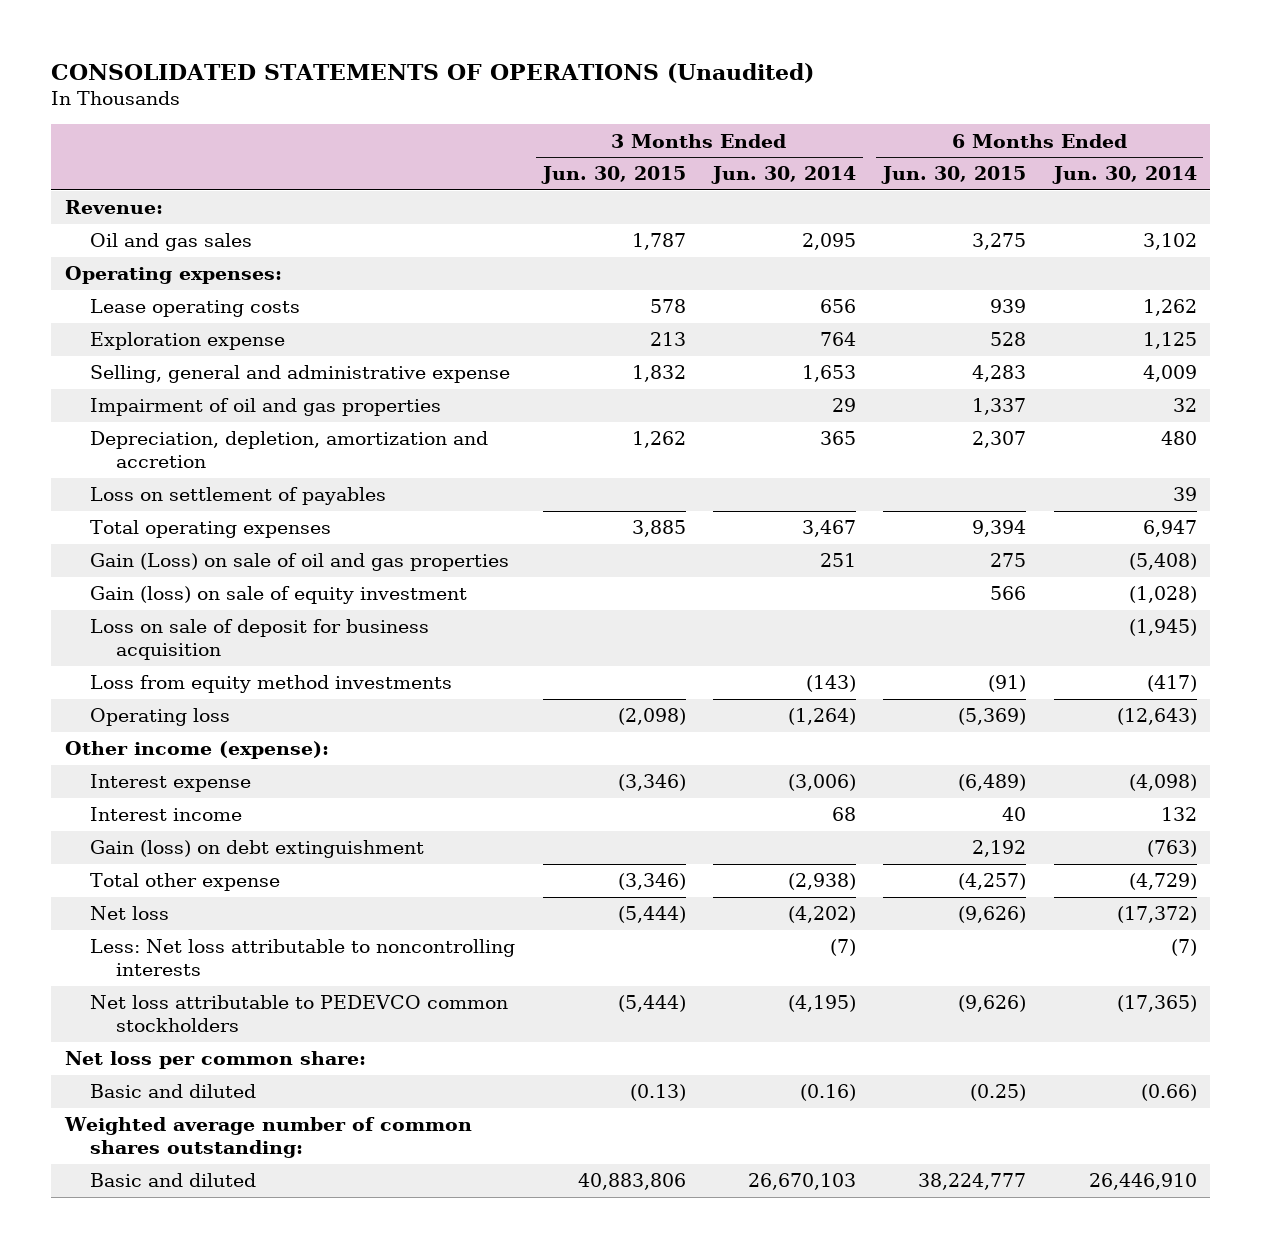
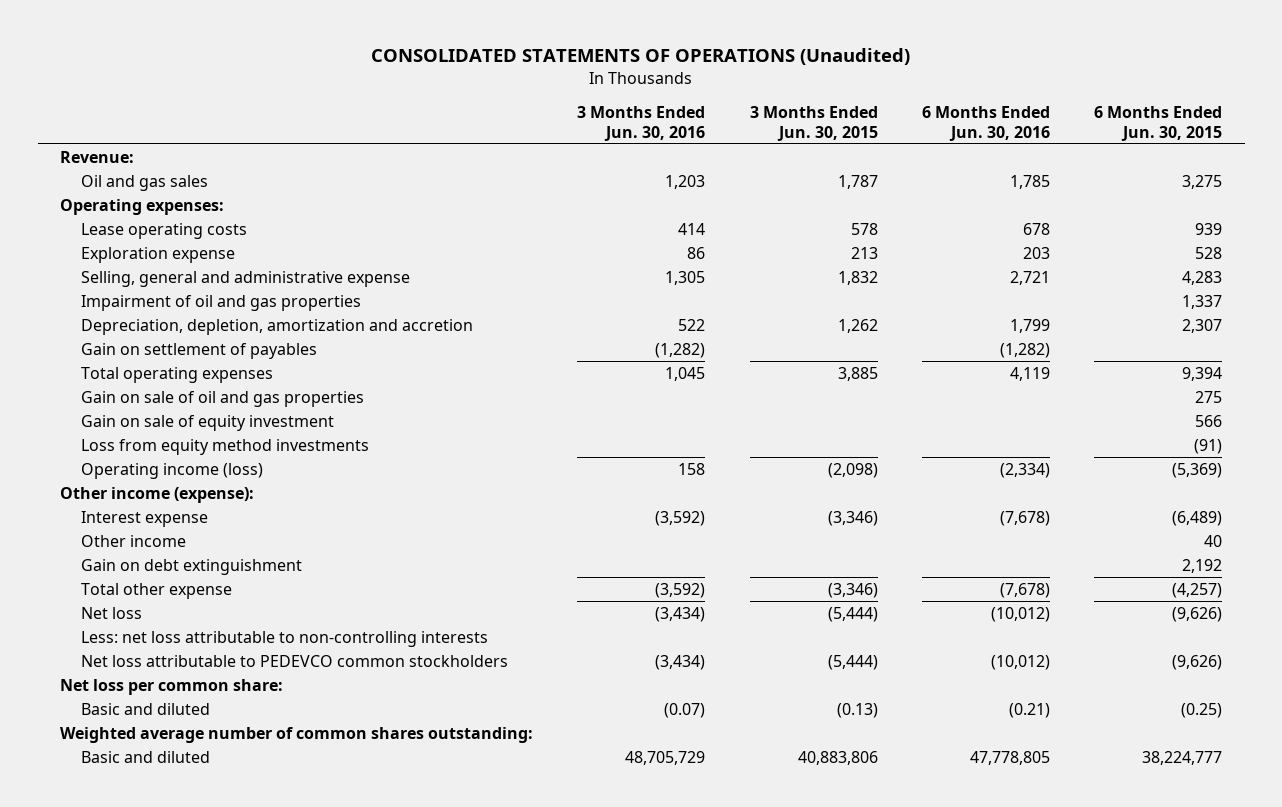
- | 3 Months Ended Jun. 30, 2015 | 3 Months Ended Jun. 30, 2014 | 6 Months Ended Jun. 30, 2015 | 6 Months Ended Jun. 30, 2014
+ | 3 Months Ended Jun. 30, 2016 | 3 Months Ended Jun. 30, 2015 | 6 Months Ended Jun. 30, 2016 | 6 Months Ended Jun. 30, 2015
- Loss on settlement of payables | | | | 39
+ Gain on settlement of payables | (1,282) | | (1,282) |
- Gain (Loss) on sale of oil and gas properties | | 251 | 275 | (5,408)
- Gain (loss) on sale of equity investment | | | 566 | (1,028)
- Loss on sale of deposit for business acquisition | | | | (1,945)
+ Gain on sale of oil and gas properties | | | | 275
+ Gain on sale of equity investment | | | | 566
- Operating loss | (2,098) | (1,264) | (5,369) | (12,643)
+ Operating income (loss) | 158 | (2,098) | (2,334) | (5,369)
- Interest income | | 68 | 40 | 132
- Gain (loss) on debt extinguishment | | | 2,192 | (763)
+ Other income | | | | 40
+ Gain on debt extinguishment | | | | 2,192
- Less: Net loss attributable to noncontrolling interests | | (7) | | (7)
+ Less: net loss attributable to non-controlling interests

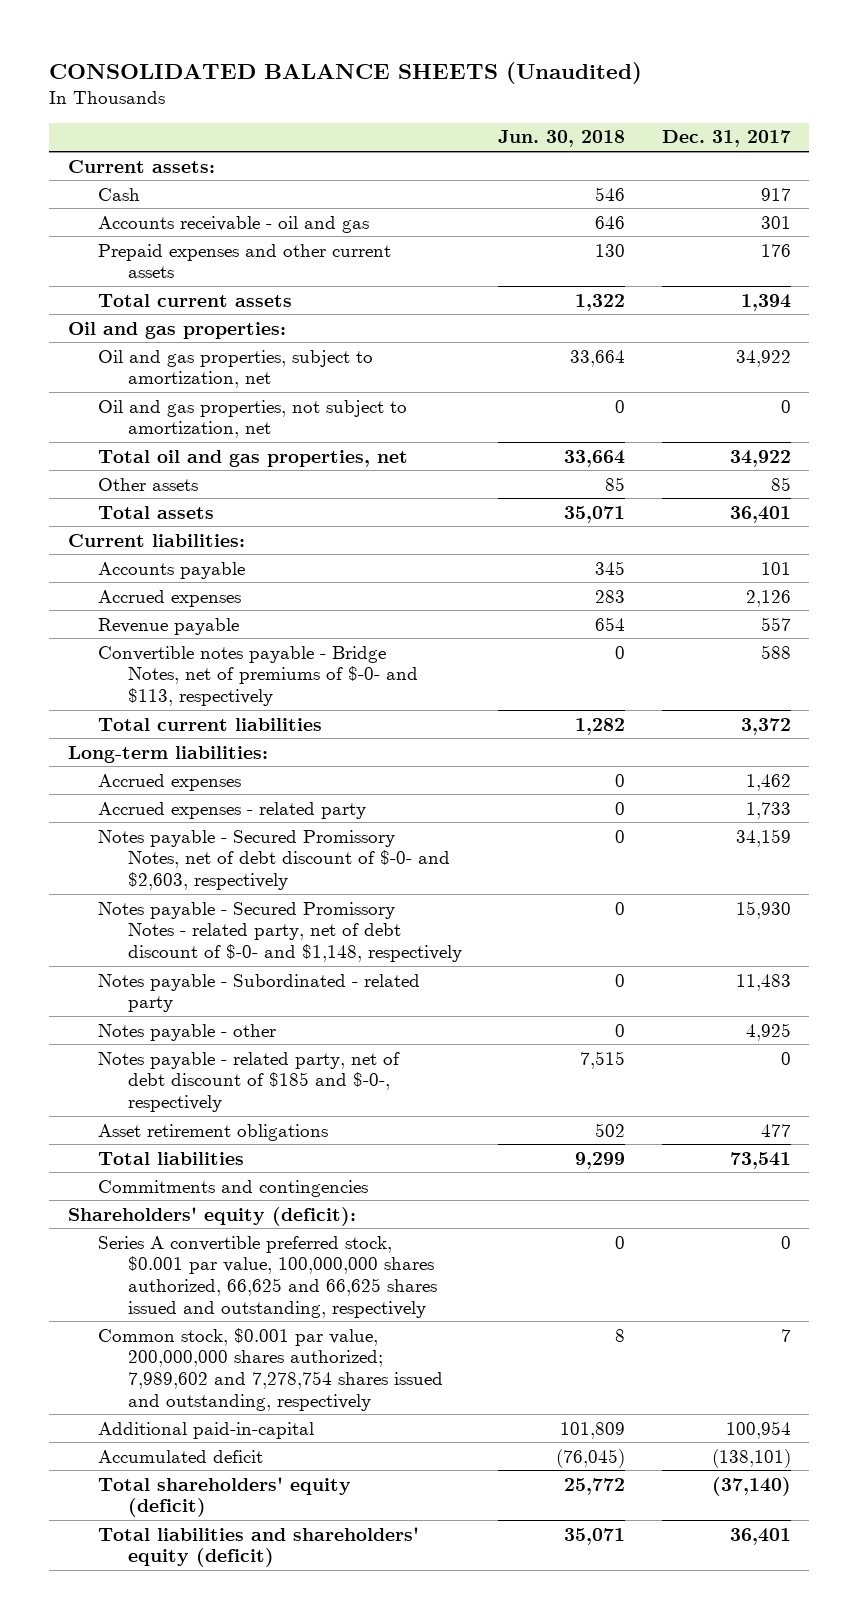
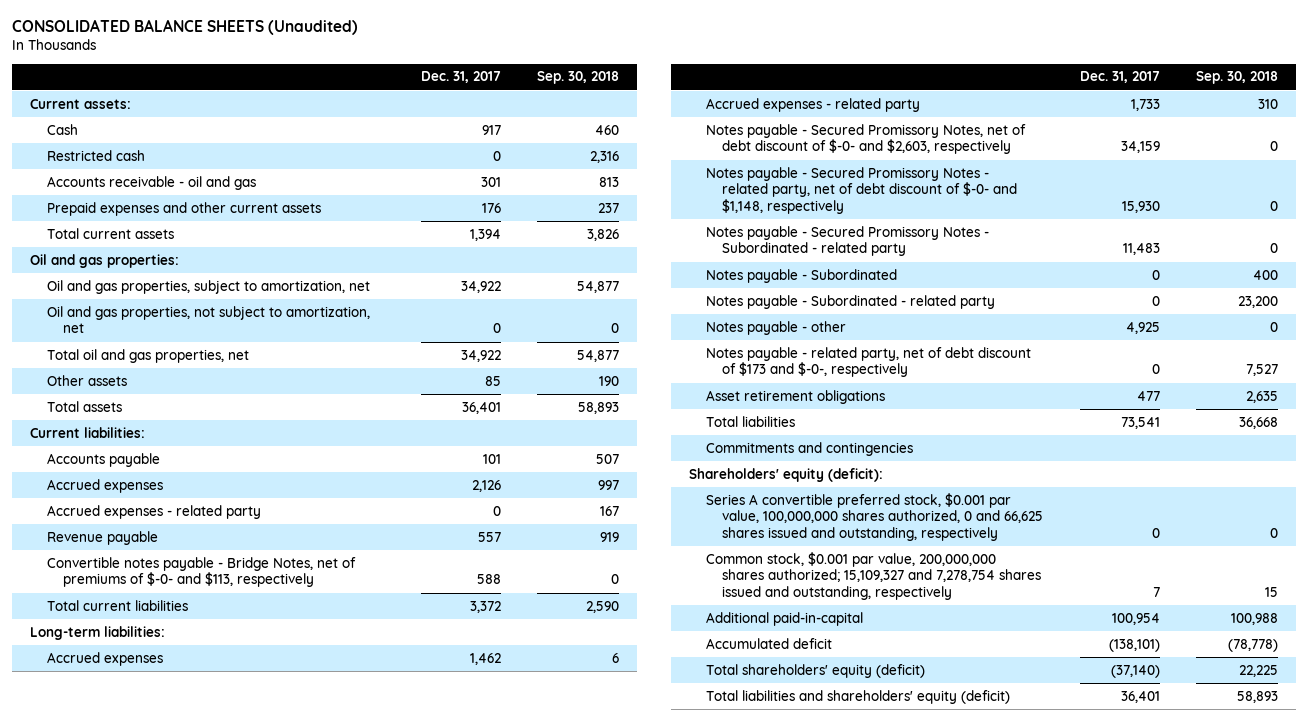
- | Jun. 30, 2018 | Dec. 31, 2017
+ | Dec. 31, 2017 | Sep. 30, 2018
+ Restricted cash | 0 | 2,316
+ Accrued expenses - related party | 0 | 167
- Notes payable - Subordinated - related party | 0 | 11,483
+ Notes payable - Secured Promissory Notes - Subordinated - related party | 11,483 | 0
+ Notes payable - Subordinated | 0 | 400
+ Notes payable - Subordinated - related party | 0 | 23,200
- Notes payable - related party, net of debt discount of $185 and $-0-, respectively | 7,515 | 0
+ Notes payable - related party, net of debt discount of $173 and $-0-, respectively | 0 | 7,527
- Series A convertible preferred stock, $0.001 par value, 100,000,000 shares authorized, 66,625 and 66,625 shares issued and outstanding, respectively | 0 | 0
- Common stock, $0.001 par value, 200,000,000 shares authorized; 7,989,602 and 7,278,754 shares issued and outstanding, respectively | 8 | 7
+ Series A convertible preferred stock, $0.001 par value, 100,000,000 shares authorized, 0 and 66,625 shares issued and outstanding, respectively | 0 | 0
+ Common stock, $0.001 par value, 200,000,000 shares authorized; 15,109,327 and 7,278,754 shares issued and outstanding, respectively | 7 | 15

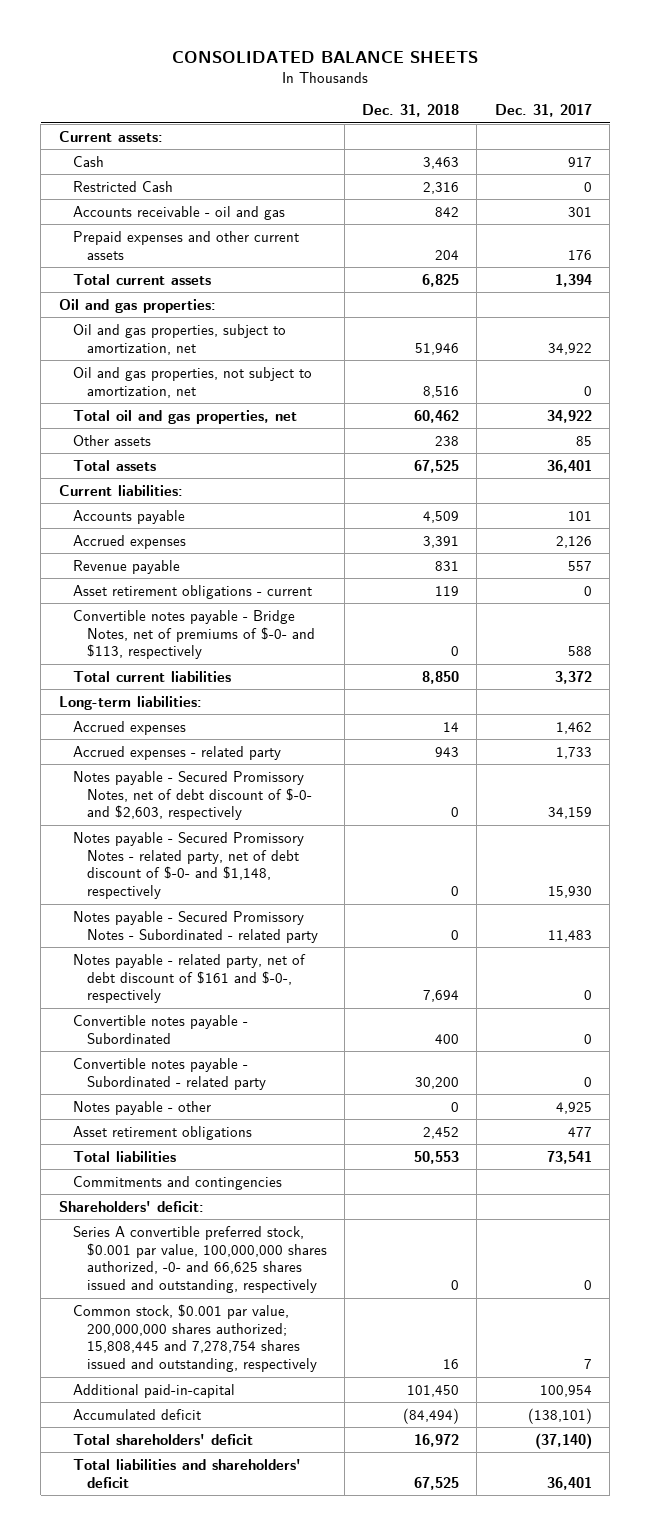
- CONSOLIDATED BALANCE SHEETS (Unaudited)
+ CONSOLIDATED BALANCE SHEETS
- | Dec. 31, 2017 | Sep. 30, 2018
+ | Dec. 31, 2018 | Dec. 31, 2017
- Restricted cash | 0 | 2,316
+ Restricted Cash | 2,316 | 0
- Accrued expenses - related party | 0 | 167
+ Asset retirement obligations - current | 119 | 0
- Notes payable - Subordinated | 0 | 400
- Notes payable - Subordinated - related party | 0 | 23,200
+ Notes payable - related party, net of debt discount of $161 and $-0-, respectively | 7,694 | 0
+ Convertible notes payable - Subordinated | 400 | 0
+ Convertible notes payable - Subordinated - related party | 30,200 | 0
- Notes payable - related party, net of debt discount of $173 and $-0-, respectively | 0 | 7,527
- Shareholders' equity (deficit):
- Series A convertible preferred stock, $0.001 par value, 100,000,000 shares authorized, 0 and 66,625 shares issued and outstanding, respectively | 0 | 0
- Common stock, $0.001 par value, 200,000,000 shares authorized; 15,109,327 and 7,278,754 shares issued and outstanding, respectively | 7 | 15
+ Shareholders' deficit:
+ Series A convertible preferred stock, $0.001 par value, 100,000,000 shares authorized, -0- and 66,625 shares issued and outstanding, respectively | 0 | 0
+ Common stock, $0.001 par value, 200,000,000 shares authorized; 15,808,445 and 7,278,754 shares issued and outstanding, respectively | 16 | 7
- Total shareholders' equity (deficit) | (37,140) | 22,225
- Total liabilities and shareholders' equity (deficit) | 36,401 | 58,893
+ Total shareholders' deficit | 16,972 | (37,140)
+ Total liabilities and shareholders' deficit | 67,525 | 36,401

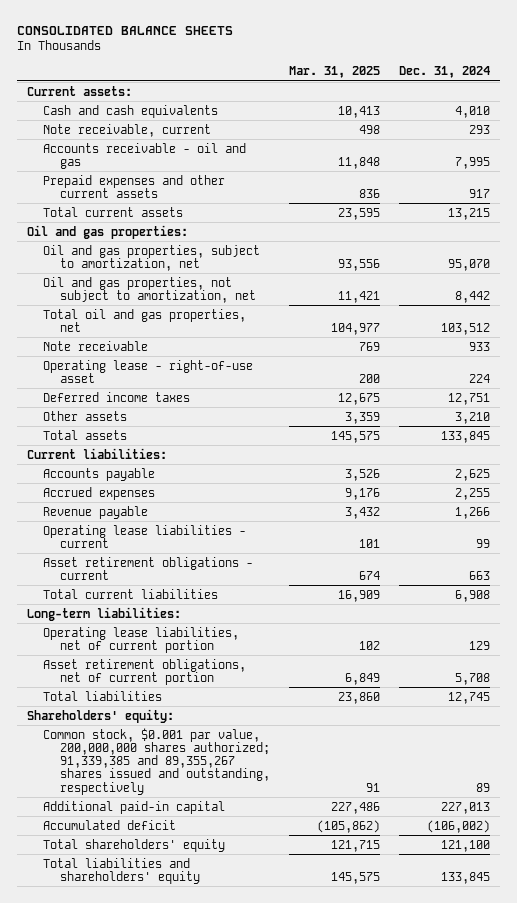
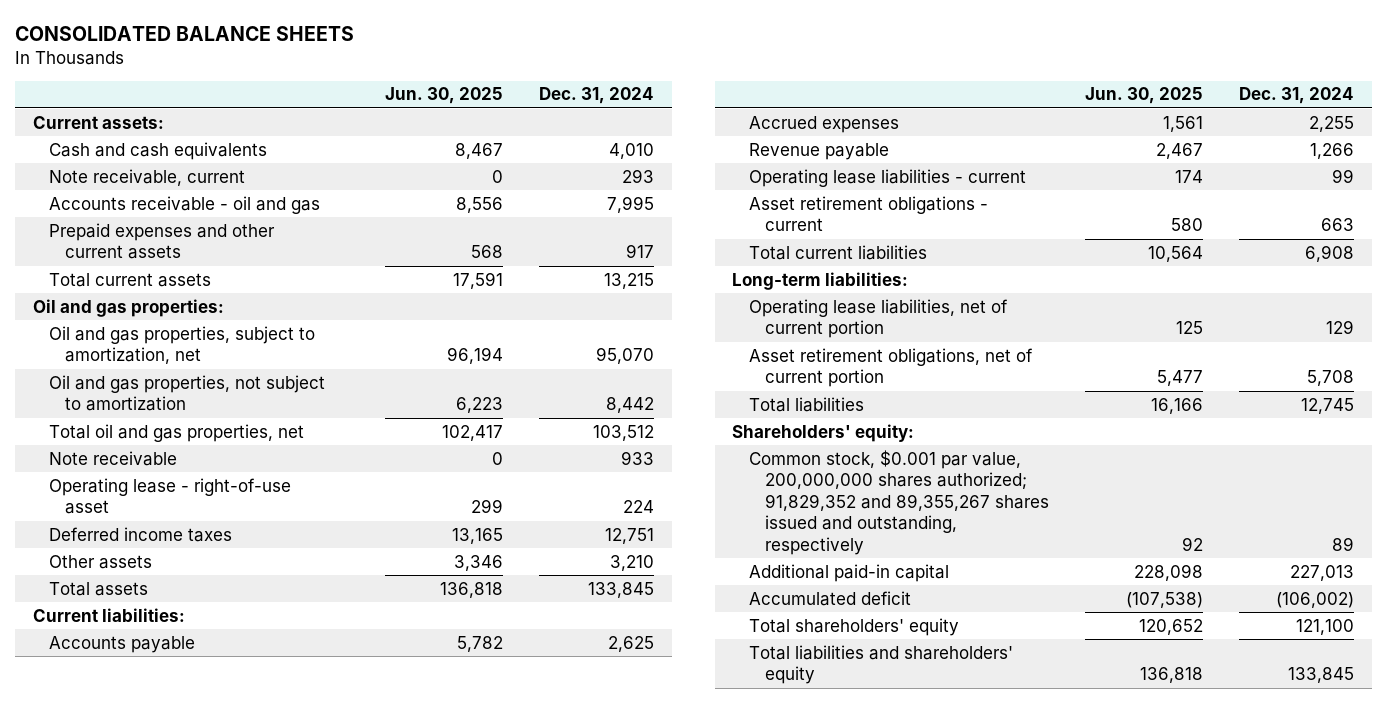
- | Mar. 31, 2025 | Dec. 31, 2024
+ | Jun. 30, 2025 | Dec. 31, 2024
- Oil and gas properties, not subject to amortization, net | 11,421 | 8,442
+ Oil and gas properties, not subject to amortization | 6,223 | 8,442
- Common stock, $0.001 par value, 200,000,000 shares authorized; 91,339,385 and 89,355,267 shares issued and outstanding, respectively | 91 | 89
+ Common stock, $0.001 par value, 200,000,000 shares authorized; 91,829,352 and 89,355,267 shares issued and outstanding, respectively | 92 | 89

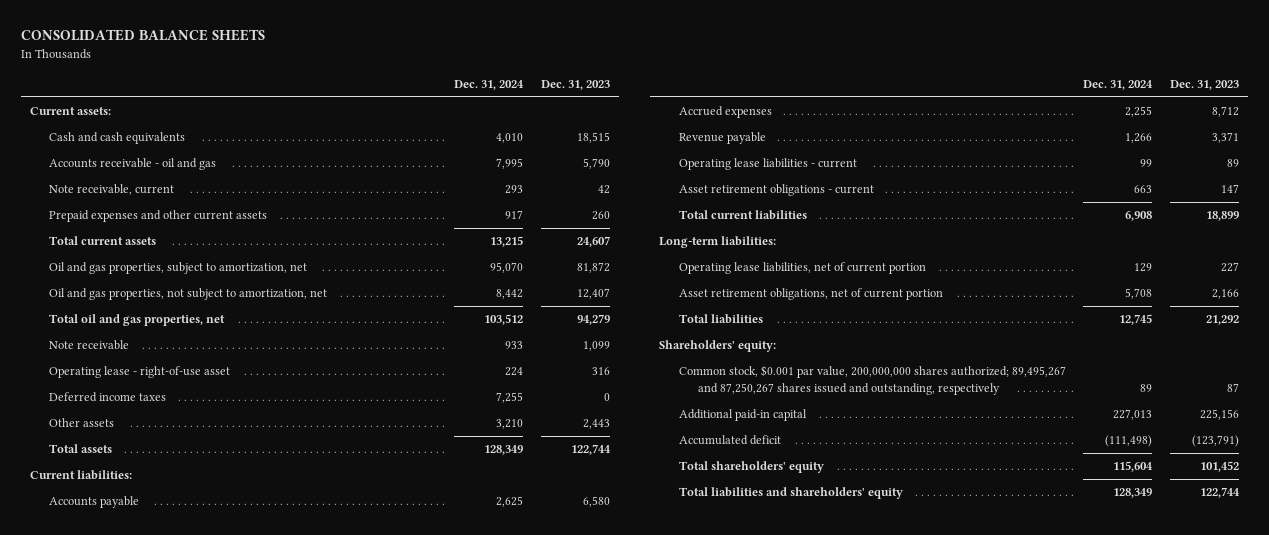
- | Jun. 30, 2025 | Dec. 31, 2024
+ | Dec. 31, 2024 | Dec. 31, 2023
moved down: Note receivable, current | 293 | 42
- Oil and gas properties:
- Oil and gas properties, not subject to amortization | 6,223 | 8,442
+ Oil and gas properties, not subject to amortization, net | 8,442 | 12,407
- Deferred income taxes | 13,165 | 12,751
+ Deferred income taxes | 7,255 | 0
- Total assets | 136,818 | 133,845
+ Total assets | 128,349 | 122,744
- Common stock, $0.001 par value, 200,000,000 shares authorized; 91,829,352 and 89,355,267 shares issued and outstanding, respectively | 92 | 89
+ Common stock, $0.001 par value, 200,000,000 shares authorized; 89,495,267 and 87,250,267 shares issued and outstanding, respectively | 89 | 87
- Accumulated deficit | (107,538) | (106,002)
- Total shareholders' equity | 120,652 | 121,100
- Total liabilities and shareholders' equity | 136,818 | 133,845
+ Accumulated deficit | (111,498) | (123,791)
+ Total shareholders' equity | 115,604 | 101,452
+ Total liabilities and shareholders' equity | 128,349 | 122,744

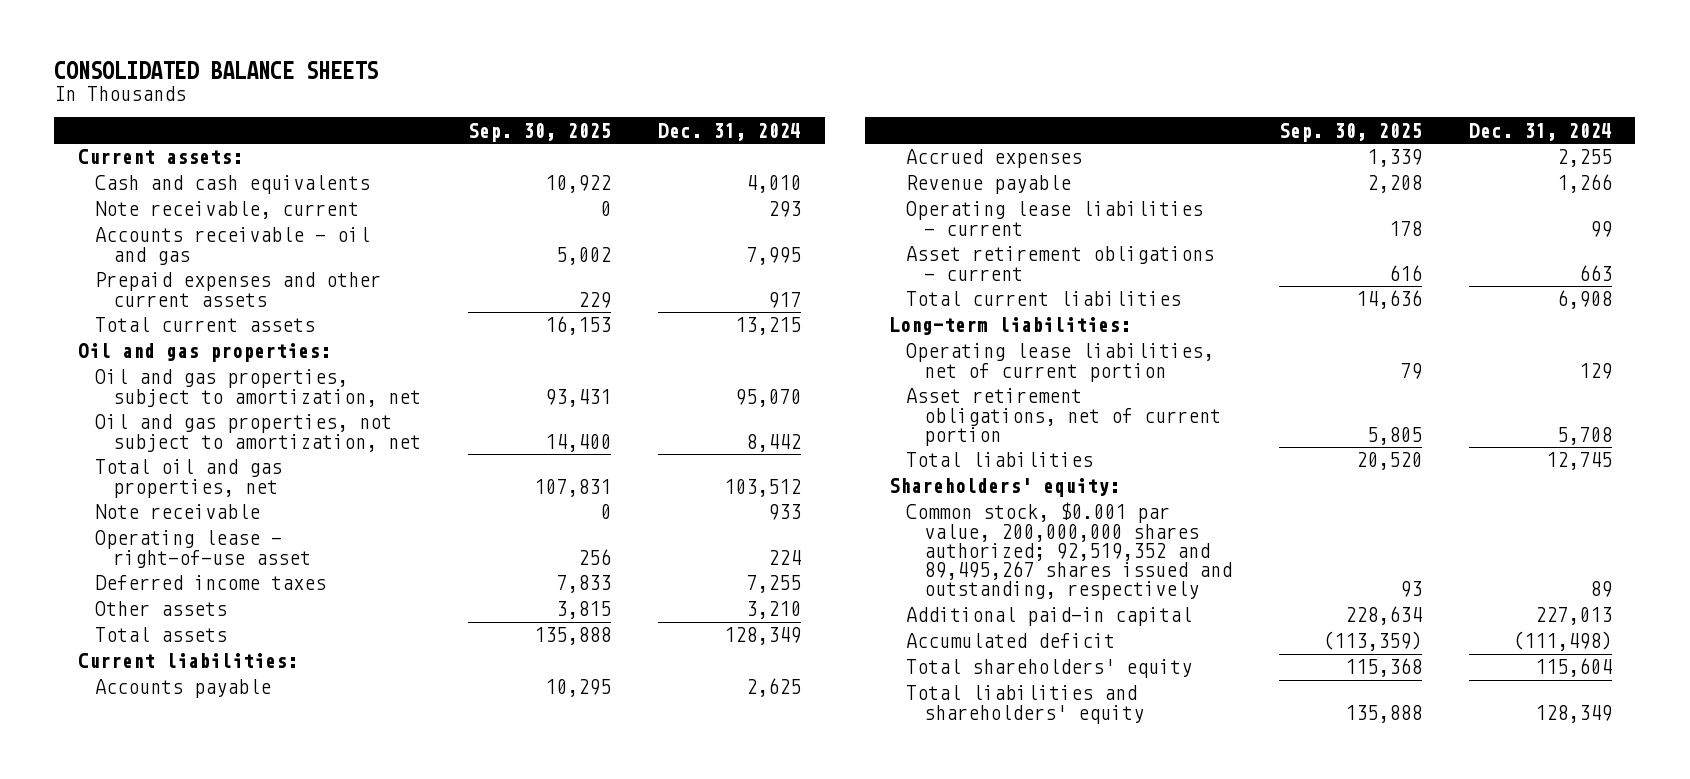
- | Dec. 31, 2024 | Dec. 31, 2023
+ | Sep. 30, 2025 | Dec. 31, 2024
moved down: Accounts receivable - oil and gas | 5,002 | 7,995
+ Oil and gas properties:
- Common stock, $0.001 par value, 200,000,000 shares authorized; 89,495,267 and 87,250,267 shares issued and outstanding, respectively | 89 | 87
+ Common stock, $0.001 par value, 200,000,000 shares authorized; 92,519,352 and 89,495,267 shares issued and outstanding, respectively | 93 | 89

